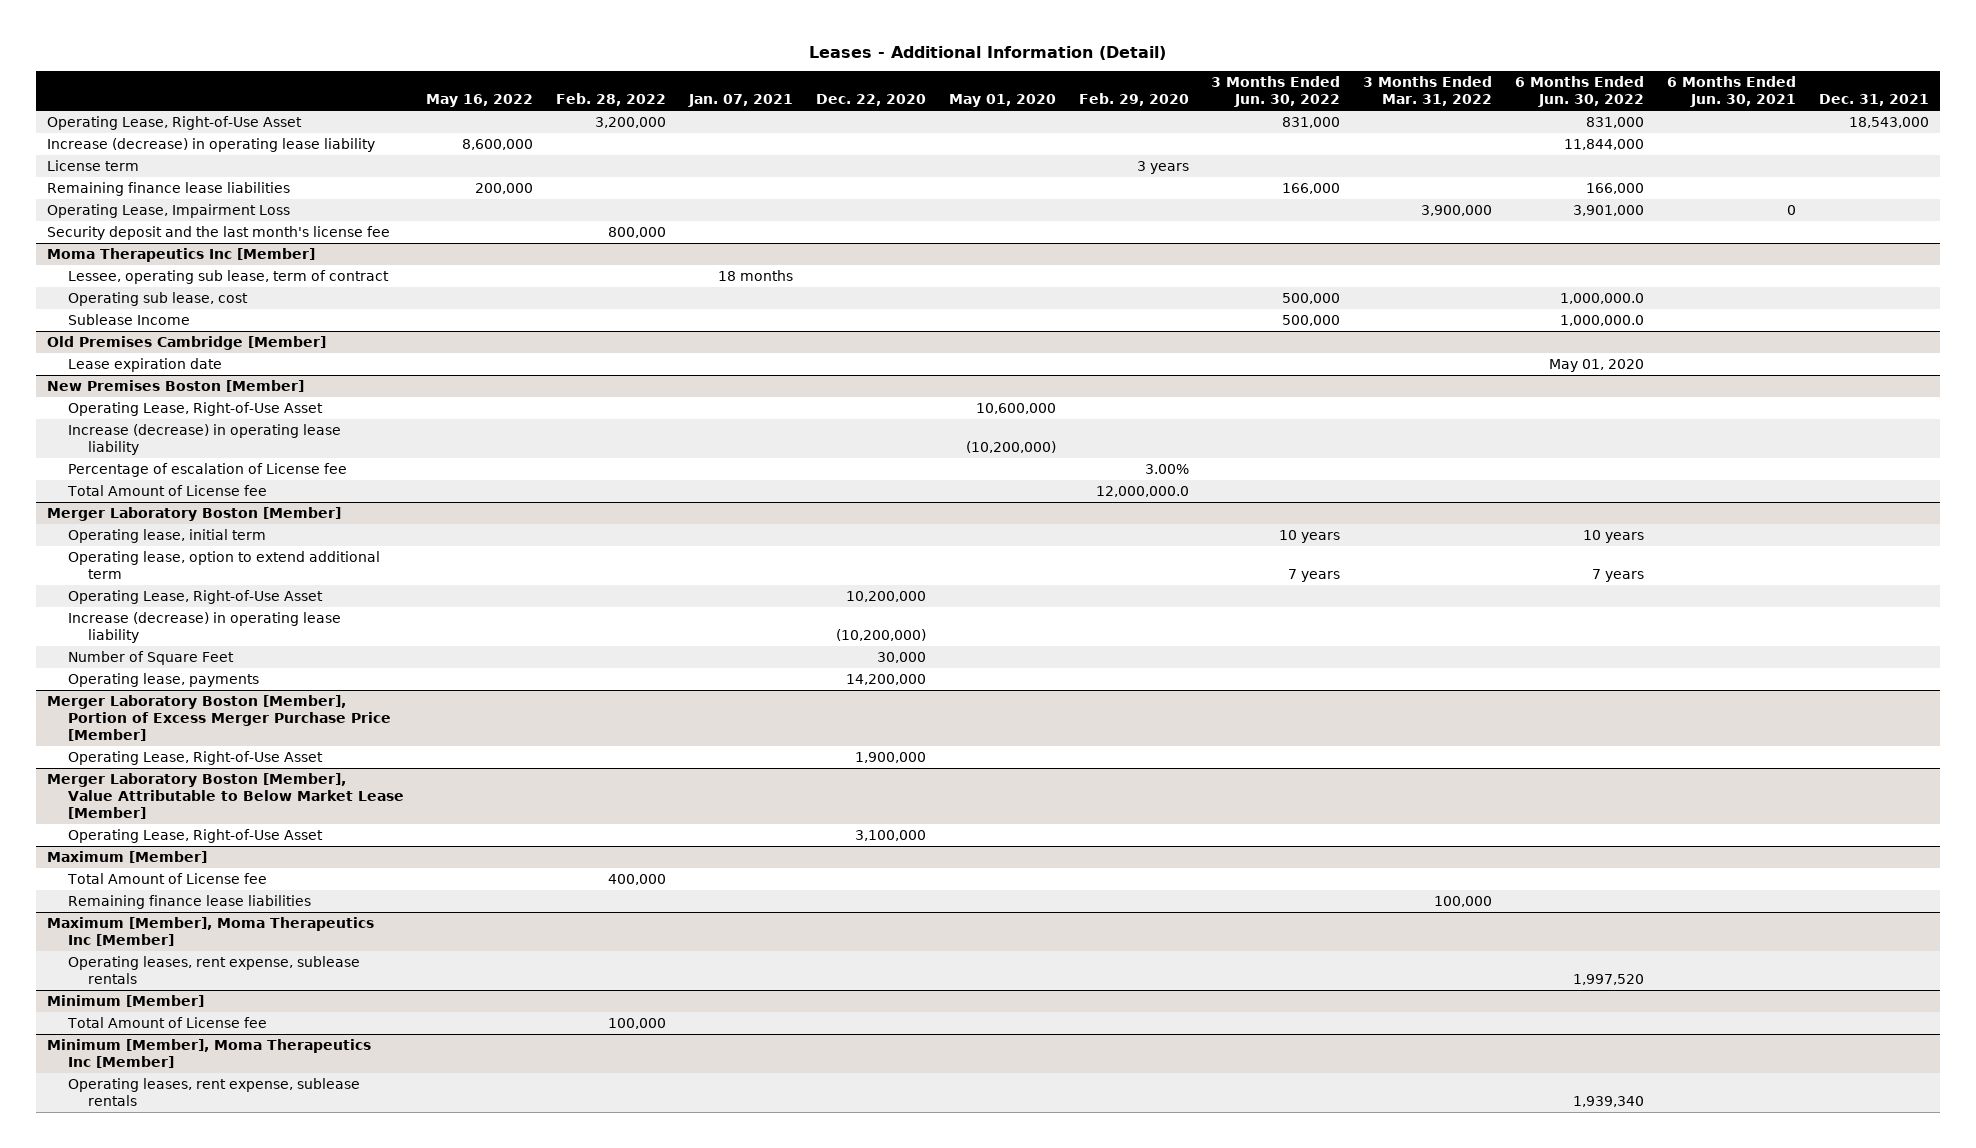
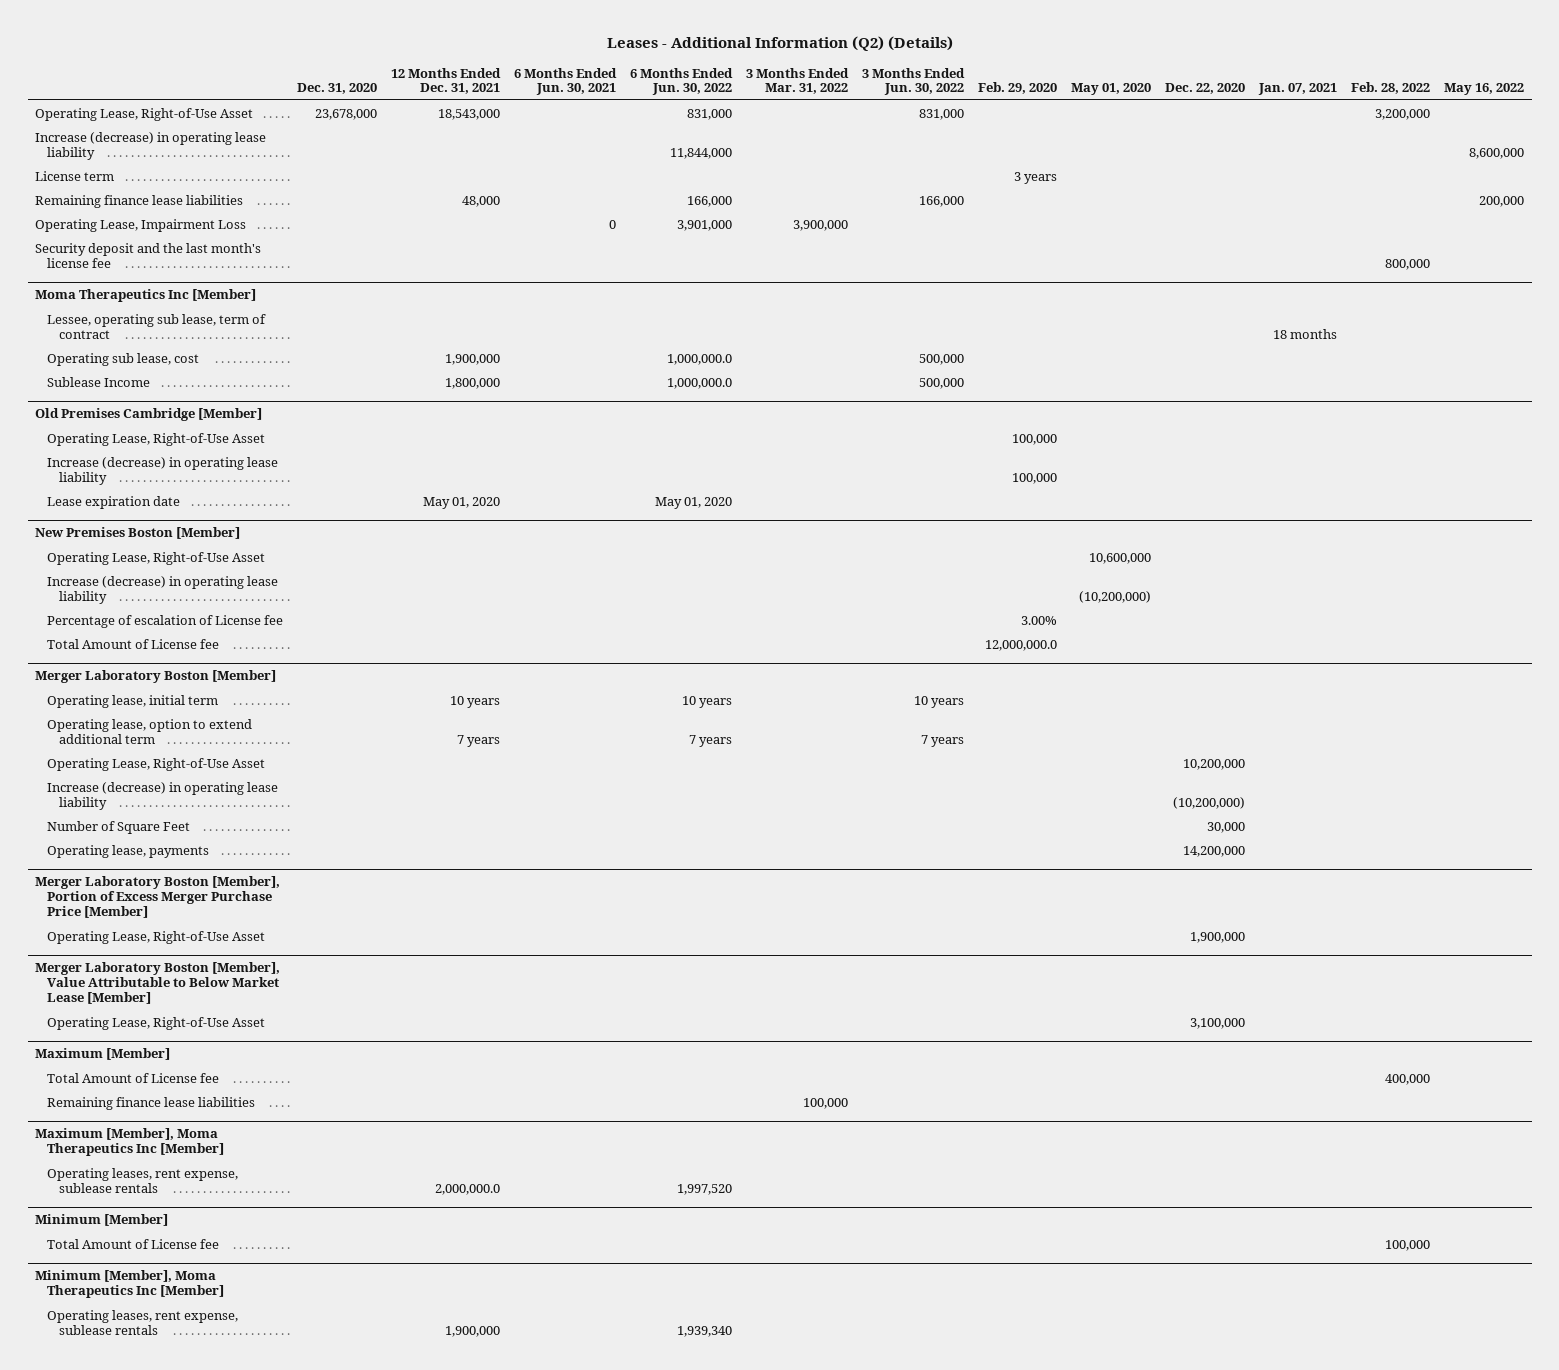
- Leases - Additional Information (Detail)
+ Leases - Additional Information (Q2) (Details)
- | May 16, 2022 | Feb. 28, 2022 | Jan. 07, 2021 | Dec. 22, 2020 | May 01, 2020 | Feb. 29, 2020 | 3 Months Ended Jun. 30, 2022 | 3 Months Ended Mar. 31, 2022 | 6 Months Ended Jun. 30, 2022 | 6 Months Ended Jun. 30, 2021 | Dec. 31, 2021
+ | Dec. 31, 2020 | 12 Months Ended Dec. 31, 2021 | 6 Months Ended Jun. 30, 2021 | 6 Months Ended Jun. 30, 2022 | 3 Months Ended Mar. 31, 2022 | 3 Months Ended Jun. 30, 2022 | Feb. 29, 2020 | May 01, 2020 | Dec. 22, 2020 | Jan. 07, 2021 | Feb. 28, 2022 | May 16, 2022
@ Old Premises Cambridge [Member]
+ Operating Lease, Right-of-Use Asset | | | | | | | 100,000 | | | | |
+ Increase (decrease) in operating lease liability | | | | | | | 100,000 | | | | |

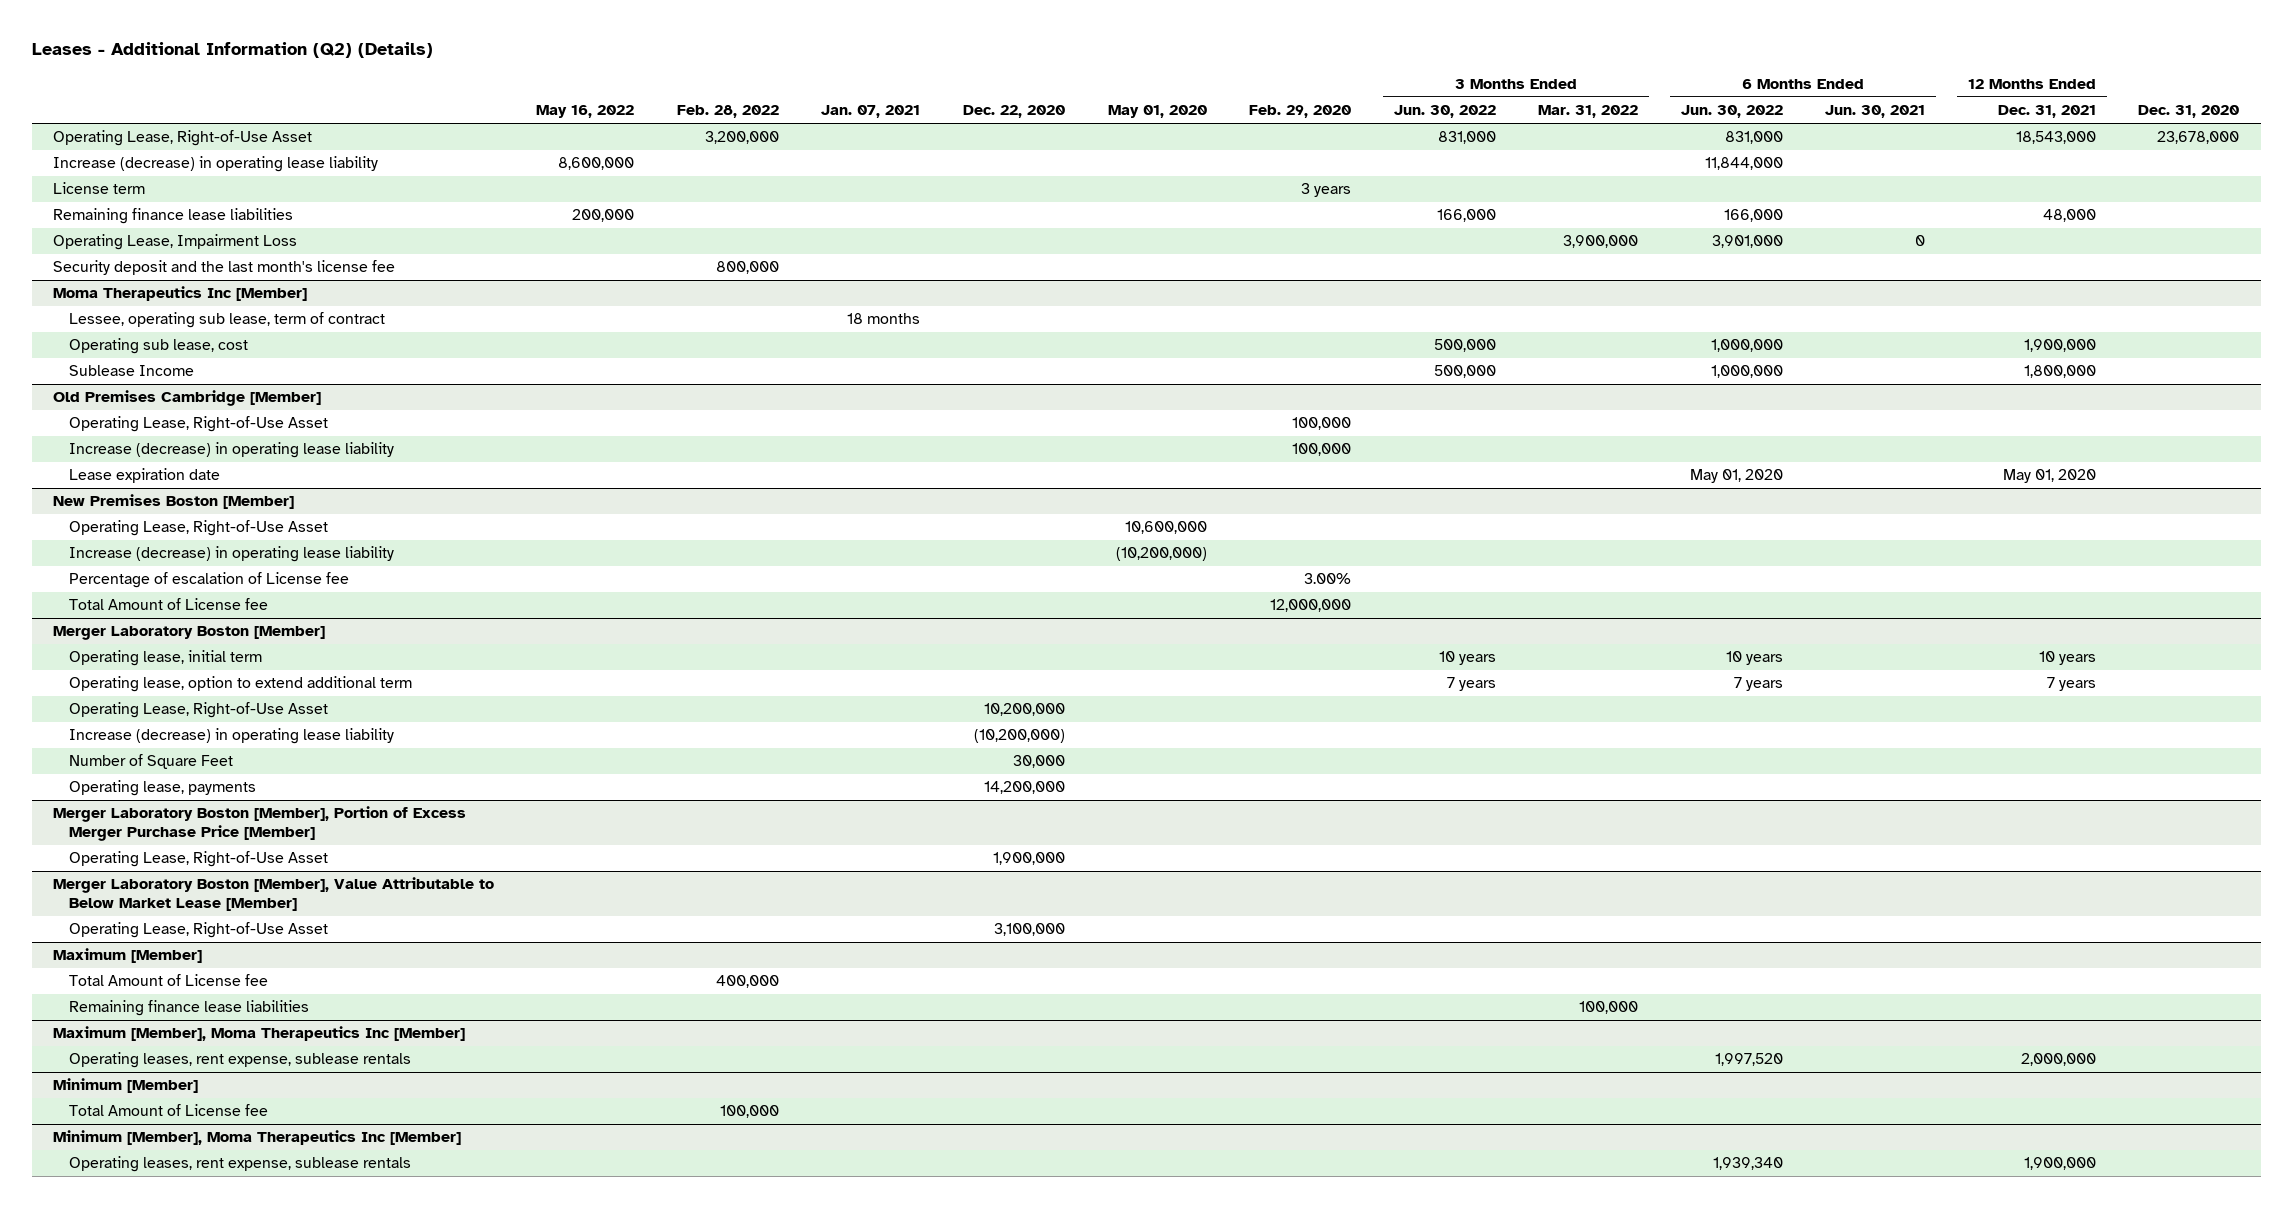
- | Dec. 31, 2020 | 12 Months Ended Dec. 31, 2021 | 6 Months Ended Jun. 30, 2021 | 6 Months Ended Jun. 30, 2022 | 3 Months Ended Mar. 31, 2022 | 3 Months Ended Jun. 30, 2022 | Feb. 29, 2020 | May 01, 2020 | Dec. 22, 2020 | Jan. 07, 2021 | Feb. 28, 2022 | May 16, 2022
+ | May 16, 2022 | Feb. 28, 2022 | Jan. 07, 2021 | Dec. 22, 2020 | May 01, 2020 | Feb. 29, 2020 | 3 Months Ended Jun. 30, 2022 | 3 Months Ended Mar. 31, 2022 | 6 Months Ended Jun. 30, 2022 | 6 Months Ended Jun. 30, 2021 | 12 Months Ended Dec. 31, 2021 | Dec. 31, 2020
@ Moma Therapeutics Inc [Member]
- Operating sub lease, cost | | 1,900,000 | | 1,000,000.0 | | 500,000 | | | | | |
- Sublease Income | | 1,800,000 | | 1,000,000.0 | | 500,000 | | | | | |
+ Operating sub lease, cost | | | | | | | 500,000 | | 1,000,000 | | 1,900,000 |
+ Sublease Income | | | | | | | 500,000 | | 1,000,000 | | 1,800,000 |
@ New Premises Boston [Member]
- Total Amount of License fee | | | | | | | 12,000,000.0 | | | | |
+ Total Amount of License fee | | | | | | 12,000,000 | | | | | |
@ Maximum [Member], Moma Therapeutics Inc [Member]
- Operating leases, rent expense, sublease rentals | | 2,000,000.0 | | 1,997,520 | | | | | | | |
+ Operating leases, rent expense, sublease rentals | | | | | | | | | 1,997,520 | | 2,000,000 |

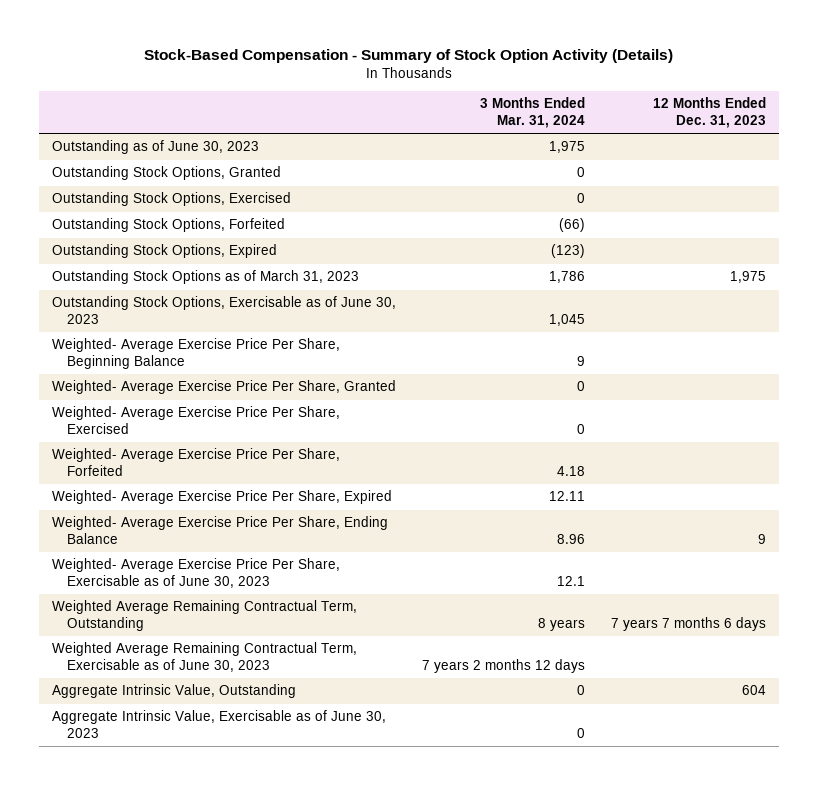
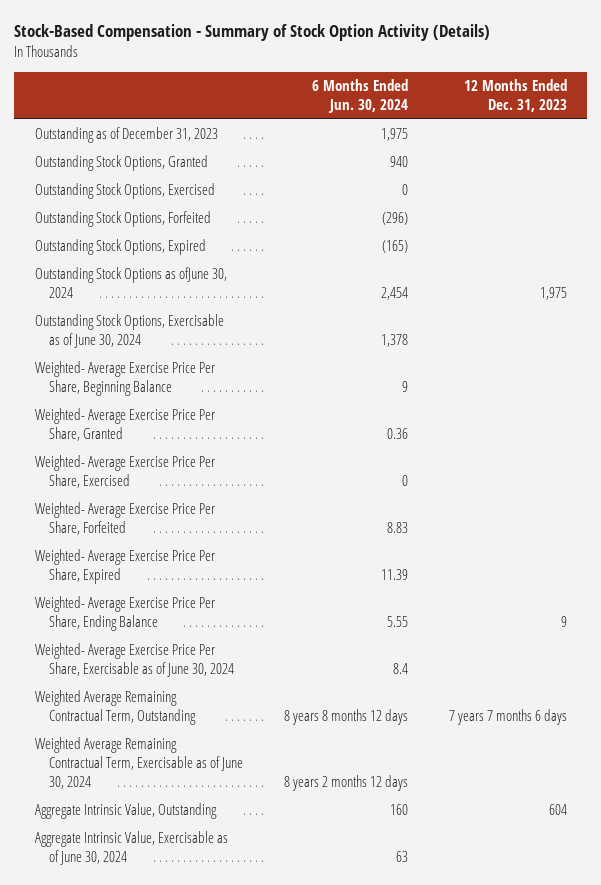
- | 3 Months Ended Mar. 31, 2024 | 12 Months Ended Dec. 31, 2023
+ | 6 Months Ended Jun. 30, 2024 | 12 Months Ended Dec. 31, 2023
- Outstanding as of June 30, 2023 | 1,975 |
+ Outstanding as of December 31, 2023 | 1,975 |
- Outstanding Stock Options as of March 31, 2023 | 1,786 | 1,975
- Outstanding Stock Options, Exercisable as of June 30, 2023 | 1,045 |
+ Outstanding Stock Options as ofJune 30, 2024 | 2,454 | 1,975
+ Outstanding Stock Options, Exercisable as of June 30, 2024 | 1,378 |
- Weighted- Average Exercise Price Per Share, Exercisable as of June 30, 2023 | 12.1 |
+ Weighted- Average Exercise Price Per Share, Exercisable as of June 30, 2024 | 8.4 |
- Weighted Average Remaining Contractual Term, Exercisable as of June 30, 2023 | 7 years 2 months 12 days |
+ Weighted Average Remaining Contractual Term, Exercisable as of June 30, 2024 | 8 years 2 months 12 days |
- Aggregate Intrinsic Value, Exercisable as of June 30, 2023 | 0 |
+ Aggregate Intrinsic Value, Exercisable as of June 30, 2024 | 63 |

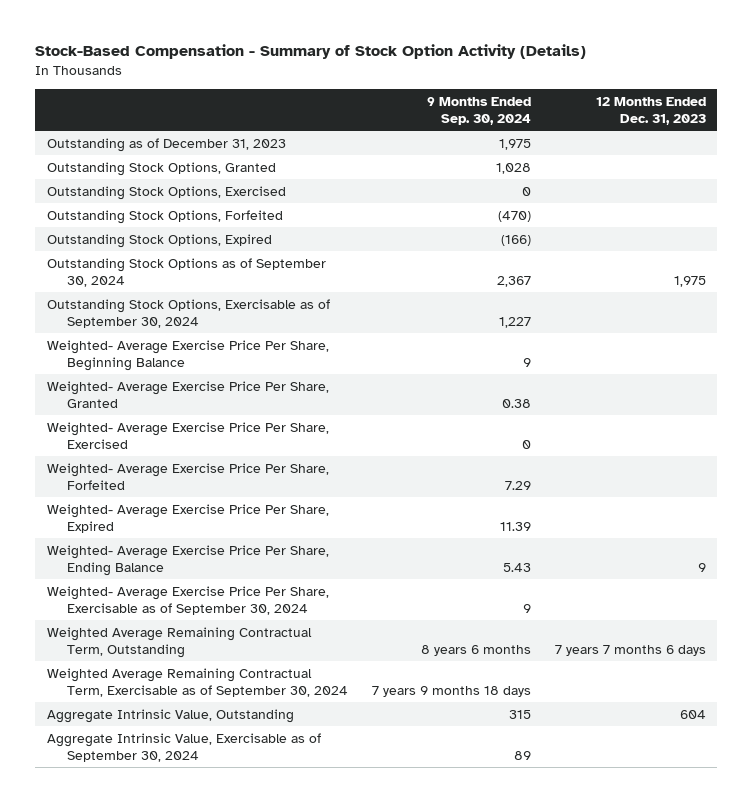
- | 6 Months Ended Jun. 30, 2024 | 12 Months Ended Dec. 31, 2023
+ | 9 Months Ended Sep. 30, 2024 | 12 Months Ended Dec. 31, 2023
- Outstanding Stock Options as ofJune 30, 2024 | 2,454 | 1,975
- Outstanding Stock Options, Exercisable as of June 30, 2024 | 1,378 |
+ Outstanding Stock Options as of September 30, 2024 | 2,367 | 1,975
+ Outstanding Stock Options, Exercisable as of September 30, 2024 | 1,227 |
- Weighted- Average Exercise Price Per Share, Exercisable as of June 30, 2024 | 8.4 |
+ Weighted- Average Exercise Price Per Share, Exercisable as of September 30, 2024 | 9 |
- Weighted Average Remaining Contractual Term, Exercisable as of June 30, 2024 | 8 years 2 months 12 days |
+ Weighted Average Remaining Contractual Term, Exercisable as of September 30, 2024 | 7 years 9 months 18 days |
- Aggregate Intrinsic Value, Exercisable as of June 30, 2024 | 63 |
+ Aggregate Intrinsic Value, Exercisable as of September 30, 2024 | 89 |

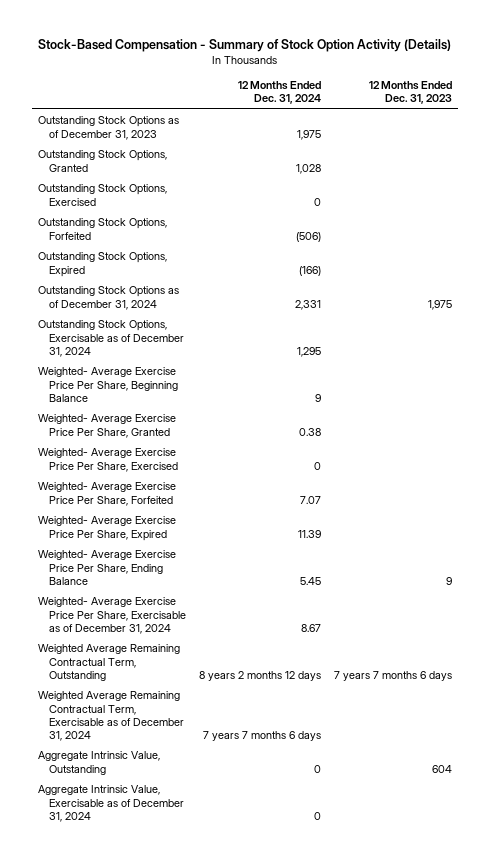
- | 9 Months Ended Sep. 30, 2024 | 12 Months Ended Dec. 31, 2023
+ | 12 Months Ended Dec. 31, 2024 | 12 Months Ended Dec. 31, 2023
- Outstanding as of December 31, 2023 | 1,975 |
+ Outstanding Stock Options as of December 31, 2023 | 1,975 |
- Outstanding Stock Options as of September 30, 2024 | 2,367 | 1,975
- Outstanding Stock Options, Exercisable as of September 30, 2024 | 1,227 |
+ Outstanding Stock Options as of December 31, 2024 | 2,331 | 1,975
+ Outstanding Stock Options, Exercisable as of December 31, 2024 | 1,295 |
- Weighted- Average Exercise Price Per Share, Exercisable as of September 30, 2024 | 9 |
+ Weighted- Average Exercise Price Per Share, Exercisable as of December 31, 2024 | 8.67 |
- Weighted Average Remaining Contractual Term, Exercisable as of September 30, 2024 | 7 years 9 months 18 days |
+ Weighted Average Remaining Contractual Term, Exercisable as of December 31, 2024 | 7 years 7 months 6 days |
- Aggregate Intrinsic Value, Exercisable as of September 30, 2024 | 89 |
+ Aggregate Intrinsic Value, Exercisable as of December 31, 2024 | 0 |

